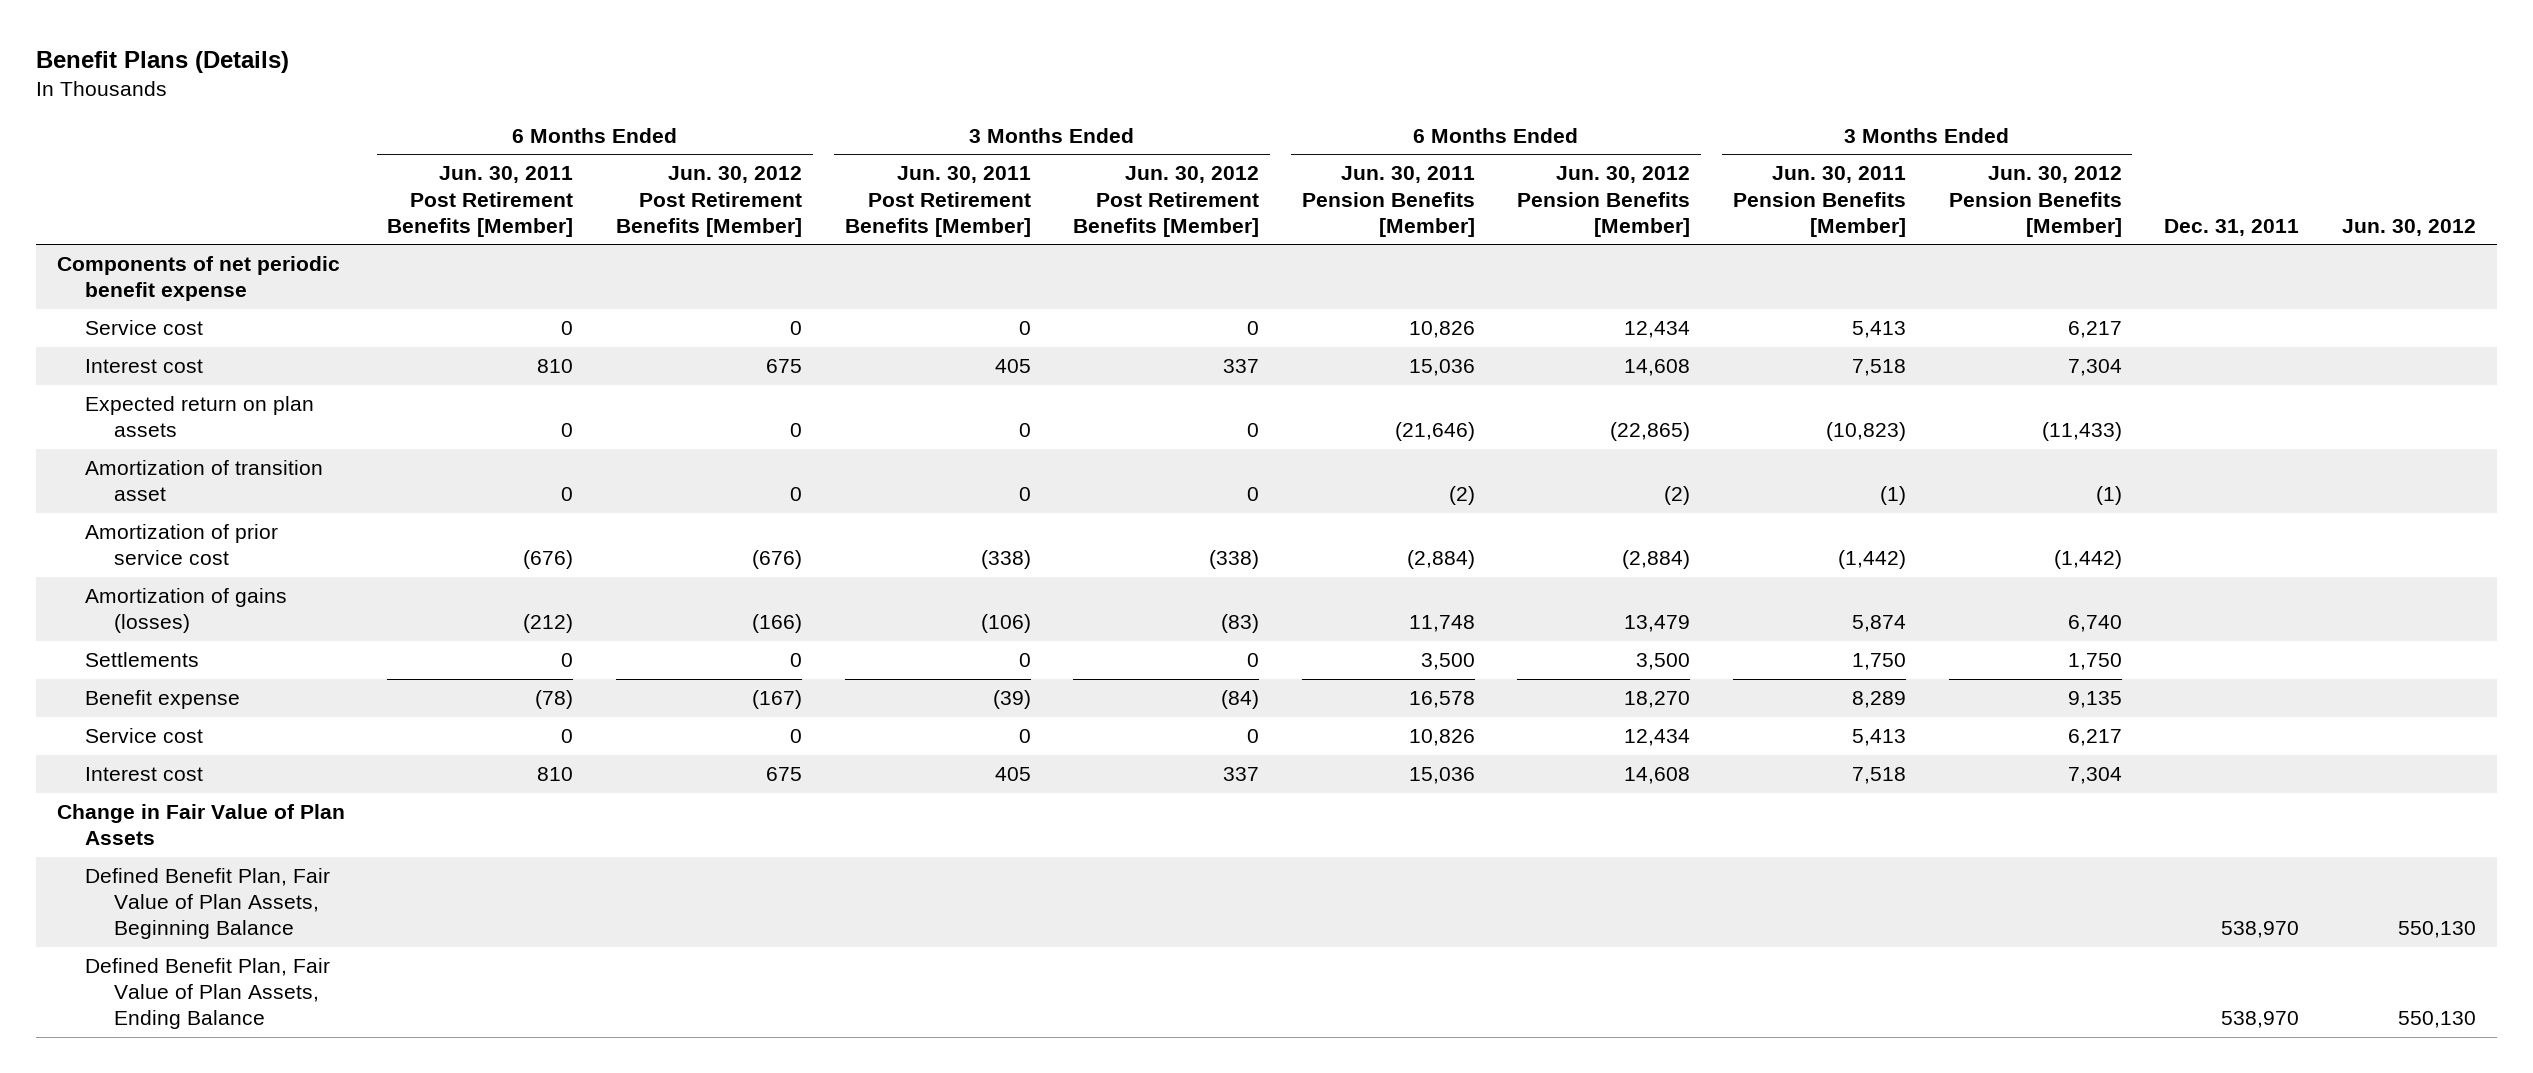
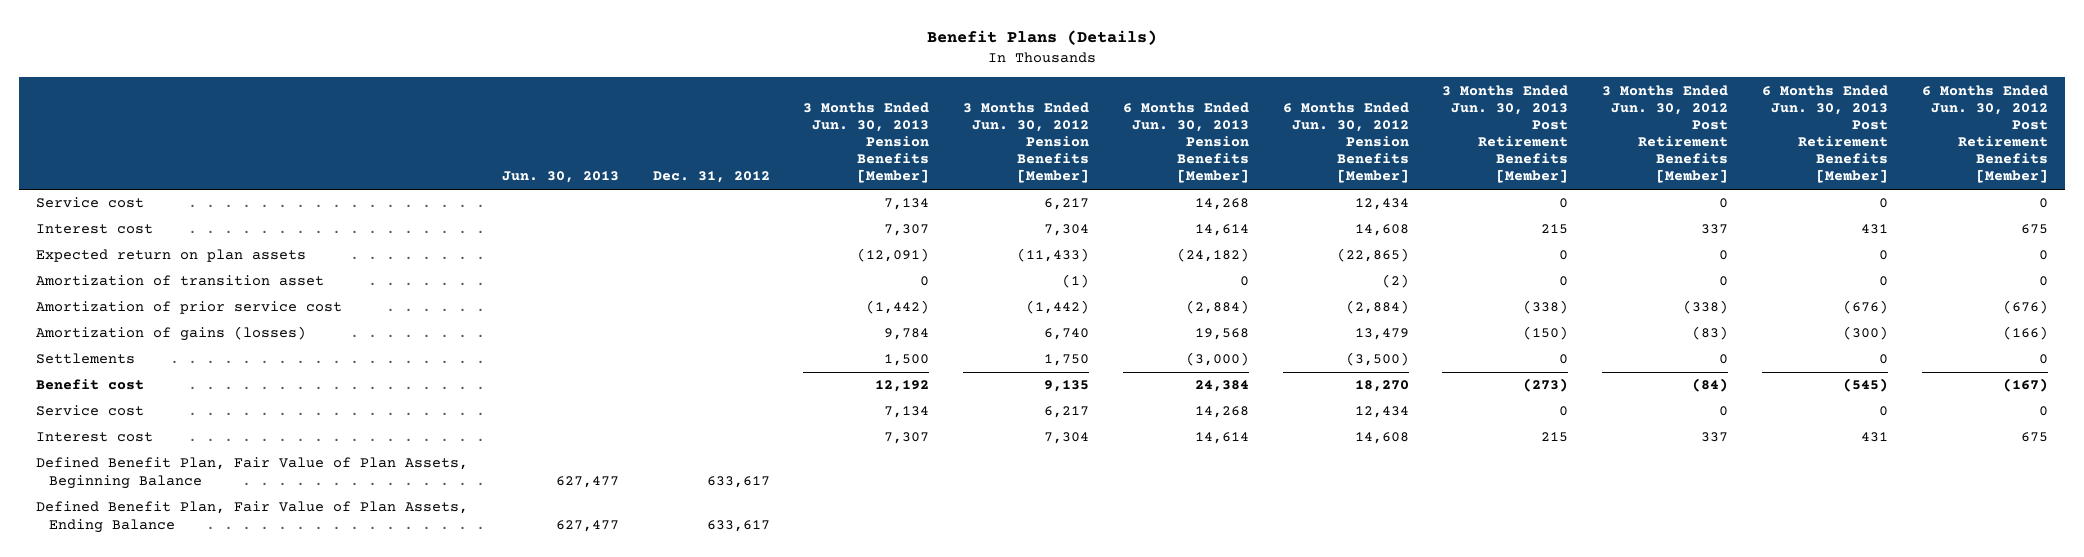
- | 6 Months Ended Jun. 30, 2011 Post Retirement Benefits [Member] | 6 Months Ended Jun. 30, 2012 Post Retirement Benefits [Member] | 3 Months Ended Jun. 30, 2011 Post Retirement Benefits [Member] | 3 Months Ended Jun. 30, 2012 Post Retirement Benefits [Member] | 6 Months Ended Jun. 30, 2011 Pension Benefits [Member] | 6 Months Ended Jun. 30, 2012 Pension Benefits [Member] | 3 Months Ended Jun. 30, 2011 Pension Benefits [Member] | 3 Months Ended Jun. 30, 2012 Pension Benefits [Member] | Dec. 31, 2011 | Jun. 30, 2012
+ | Jun. 30, 2013 | Dec. 31, 2012 | 3 Months Ended Jun. 30, 2013 Pension Benefits [Member] | 3 Months Ended Jun. 30, 2012 Pension Benefits [Member] | 6 Months Ended Jun. 30, 2013 Pension Benefits [Member] | 6 Months Ended Jun. 30, 2012 Pension Benefits [Member] | 3 Months Ended Jun. 30, 2013 Post Retirement Benefits [Member] | 3 Months Ended Jun. 30, 2012 Post Retirement Benefits [Member] | 6 Months Ended Jun. 30, 2013 Post Retirement Benefits [Member] | 6 Months Ended Jun. 30, 2012 Post Retirement Benefits [Member]
- Components of net periodic benefit expense
- Settlements | 0 | 0 | 0 | 0 | 3,500 | 3,500 | 1,750 | 1,750 | |
- Benefit expense | (78) | (167) | (39) | (84) | 16,578 | 18,270 | 8,289 | 9,135 | |
+ Settlements | | | 1,500 | 1,750 | (3,000) | (3,500) | 0 | 0 | 0 | 0
+ Benefit cost | | | 12,192 | 9,135 | 24,384 | 18,270 | (273) | (84) | (545) | (167)
- Change in Fair Value of Plan Assets

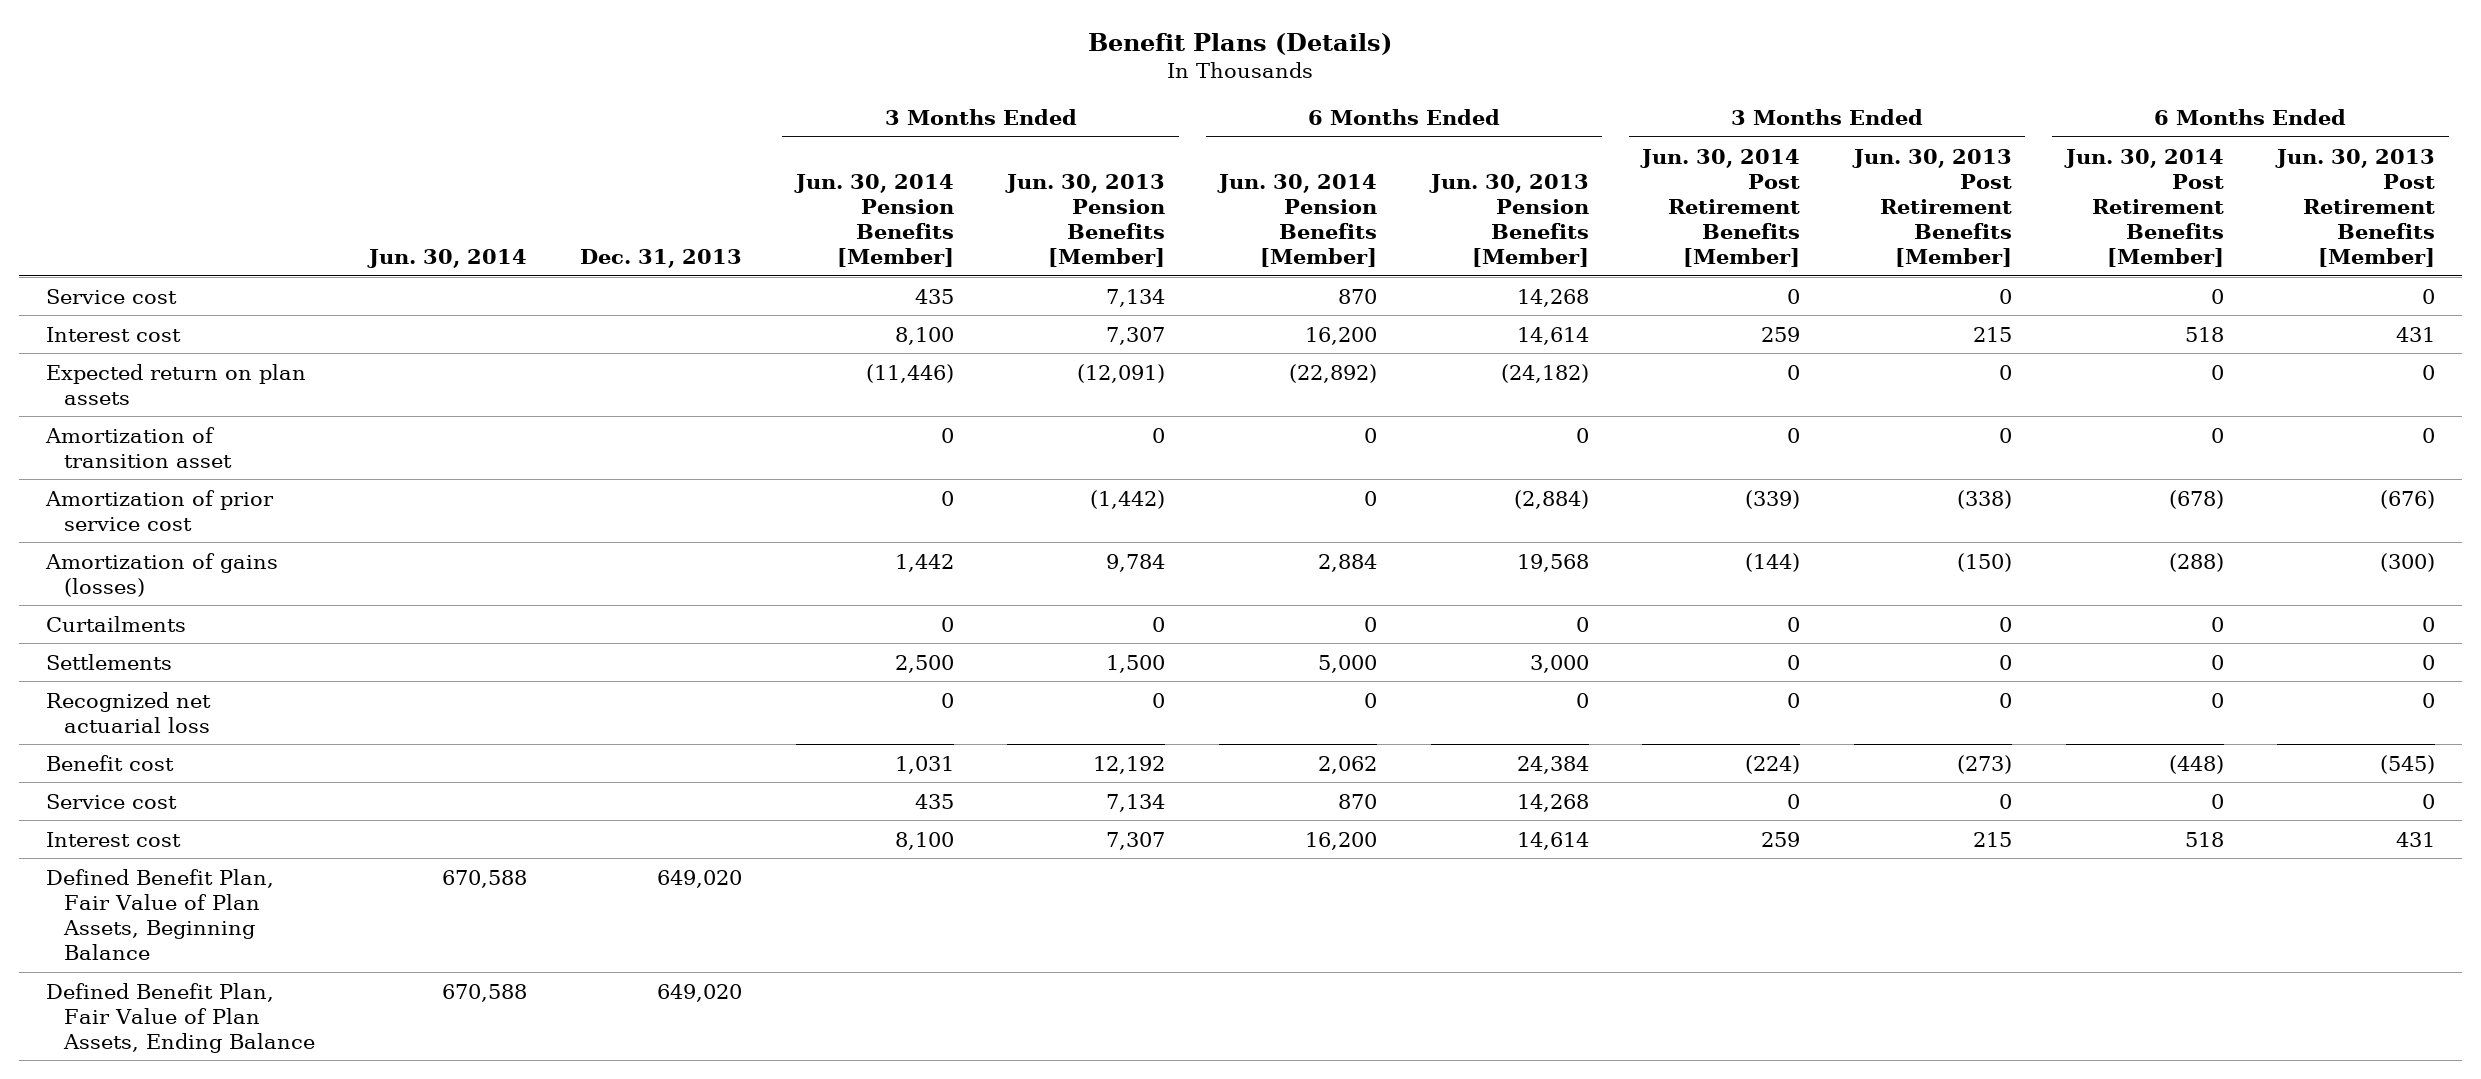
- | Jun. 30, 2013 | Dec. 31, 2012 | 3 Months Ended Jun. 30, 2013 Pension Benefits [Member] | 3 Months Ended Jun. 30, 2012 Pension Benefits [Member] | 6 Months Ended Jun. 30, 2013 Pension Benefits [Member] | 6 Months Ended Jun. 30, 2012 Pension Benefits [Member] | 3 Months Ended Jun. 30, 2013 Post Retirement Benefits [Member] | 3 Months Ended Jun. 30, 2012 Post Retirement Benefits [Member] | 6 Months Ended Jun. 30, 2013 Post Retirement Benefits [Member] | 6 Months Ended Jun. 30, 2012 Post Retirement Benefits [Member]
+ | Jun. 30, 2014 | Dec. 31, 2013 | 3 Months Ended Jun. 30, 2014 Pension Benefits [Member] | 3 Months Ended Jun. 30, 2013 Pension Benefits [Member] | 6 Months Ended Jun. 30, 2014 Pension Benefits [Member] | 6 Months Ended Jun. 30, 2013 Pension Benefits [Member] | 3 Months Ended Jun. 30, 2014 Post Retirement Benefits [Member] | 3 Months Ended Jun. 30, 2013 Post Retirement Benefits [Member] | 6 Months Ended Jun. 30, 2014 Post Retirement Benefits [Member] | 6 Months Ended Jun. 30, 2013 Post Retirement Benefits [Member]
- Settlements | | | 1,500 | 1,750 | (3,000) | (3,500) | 0 | 0 | 0 | 0
+ Curtailments | | | 0 | 0 | 0 | 0 | 0 | 0 | 0 | 0
+ Settlements | | | 2,500 | 1,500 | 5,000 | 3,000 | 0 | 0 | 0 | 0
+ Recognized net actuarial loss | | | 0 | 0 | 0 | 0 | 0 | 0 | 0 | 0

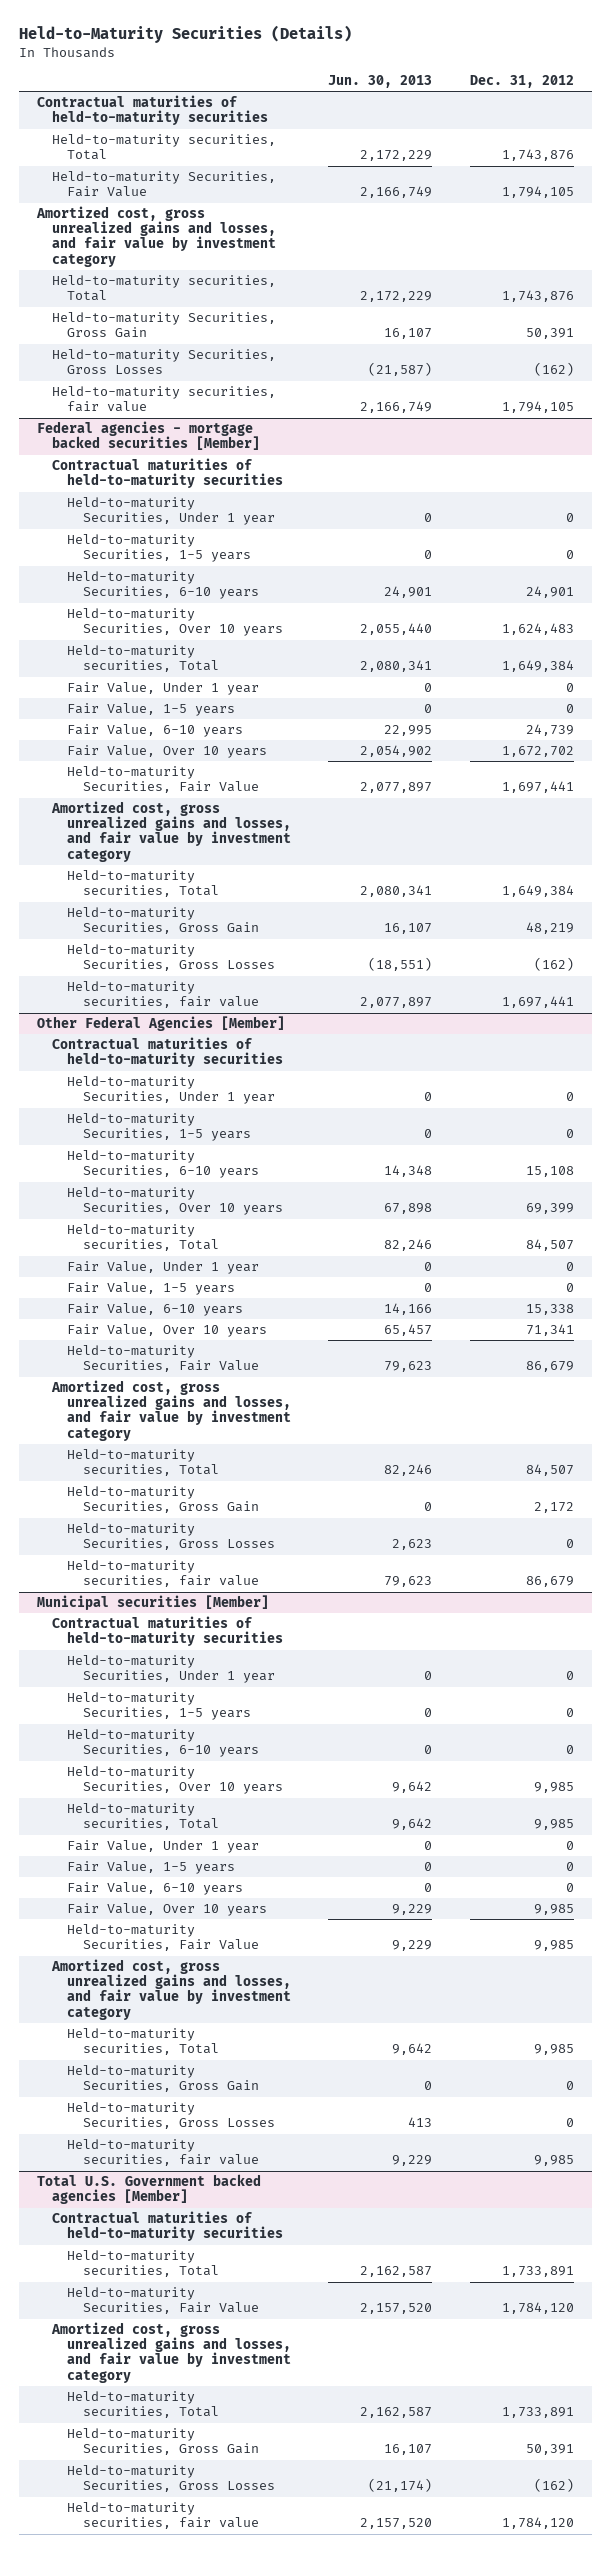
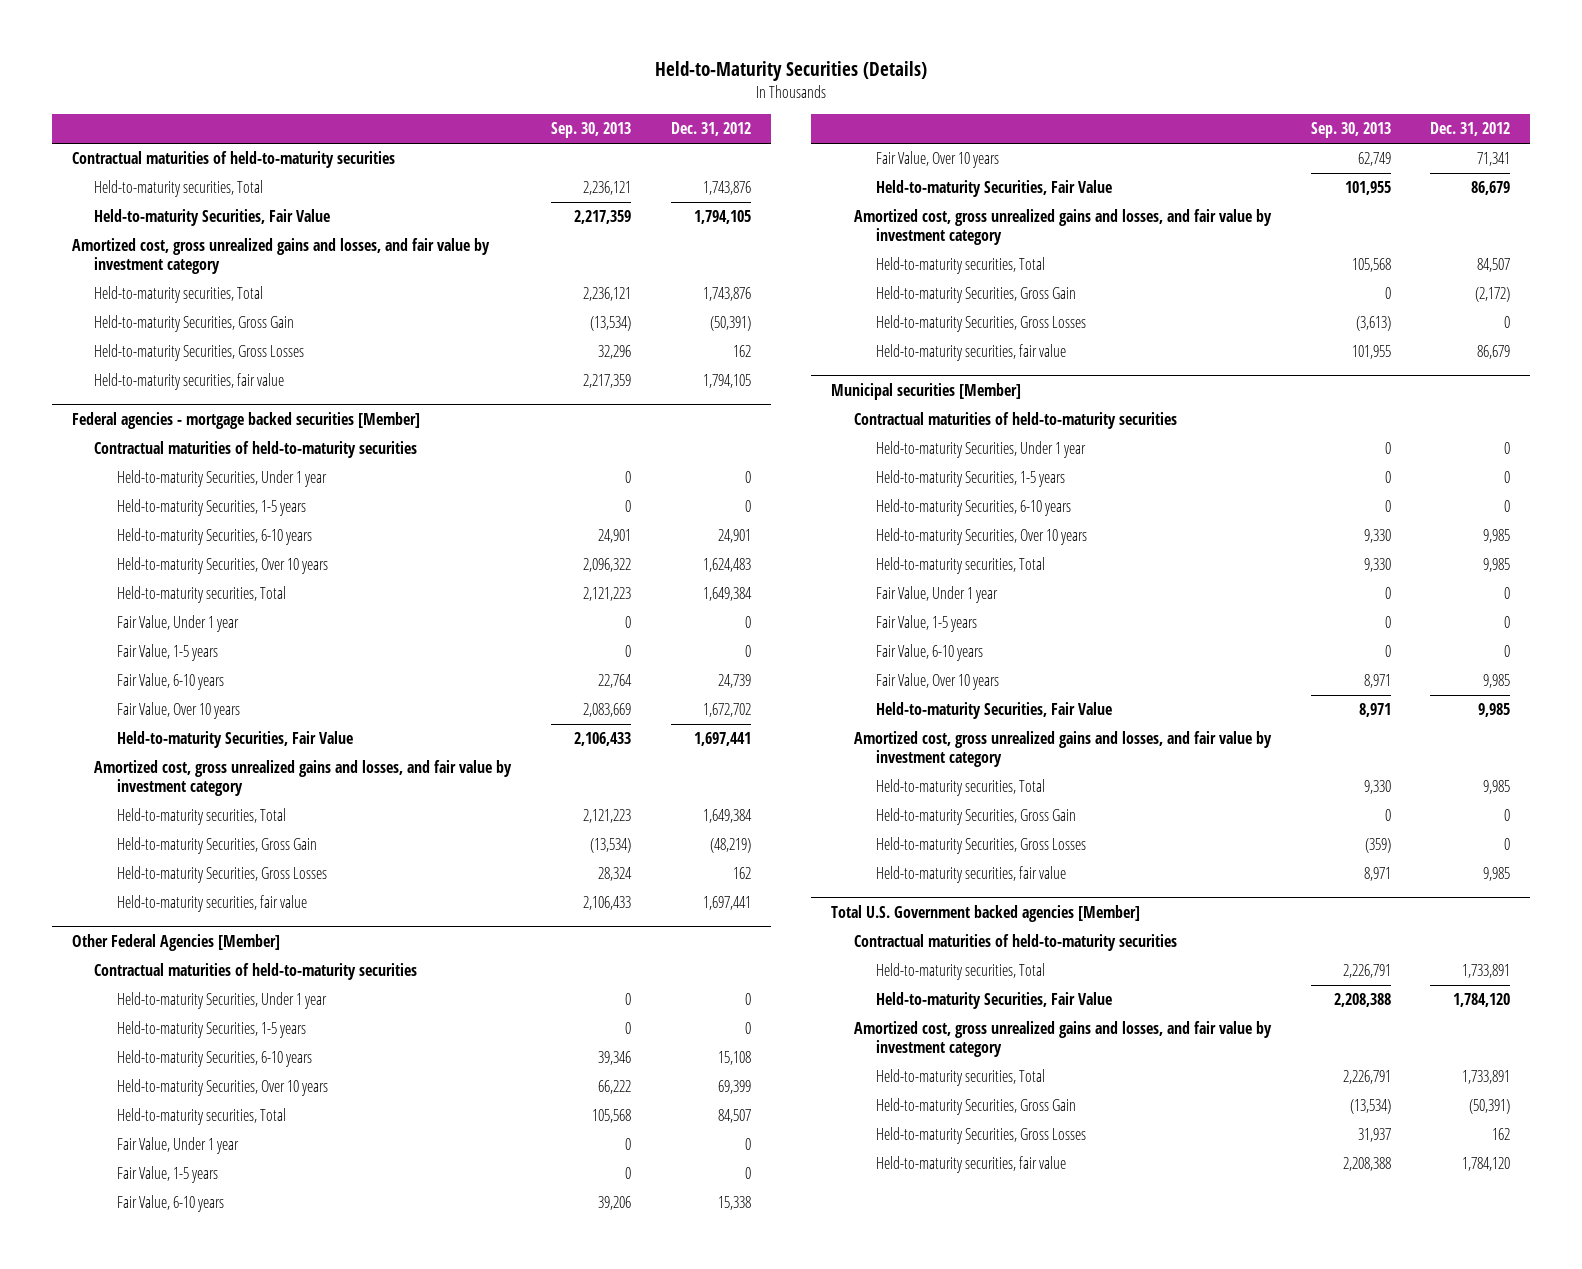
- | Jun. 30, 2013 | Dec. 31, 2012
+ | Sep. 30, 2013 | Dec. 31, 2012
- Held-to-maturity Securities, Gross Gain | 16,107 | 50,391
- Held-to-maturity Securities, Gross Losses | (21,587) | (162)
+ Held-to-maturity Securities, Gross Gain | (13,534) | (50,391)
+ Held-to-maturity Securities, Gross Losses | 32,296 | 162
@ Federal agencies - mortgage backed securities [Member]
- Held-to-maturity Securities, Gross Gain | 16,107 | 48,219
- Held-to-maturity Securities, Gross Losses | (18,551) | (162)
+ Held-to-maturity Securities, Gross Gain | (13,534) | (48,219)
+ Held-to-maturity Securities, Gross Losses | 28,324 | 162
@ Other Federal Agencies [Member]
- Held-to-maturity Securities, Gross Gain | 0 | 2,172
+ Held-to-maturity Securities, Gross Gain | 0 | (2,172)
@ Total U.S. Government backed agencies [Member]
- Held-to-maturity Securities, Gross Gain | 16,107 | 50,391
- Held-to-maturity Securities, Gross Losses | (21,174) | (162)
+ Held-to-maturity Securities, Gross Gain | (13,534) | (50,391)
+ Held-to-maturity Securities, Gross Losses | 31,937 | 162

